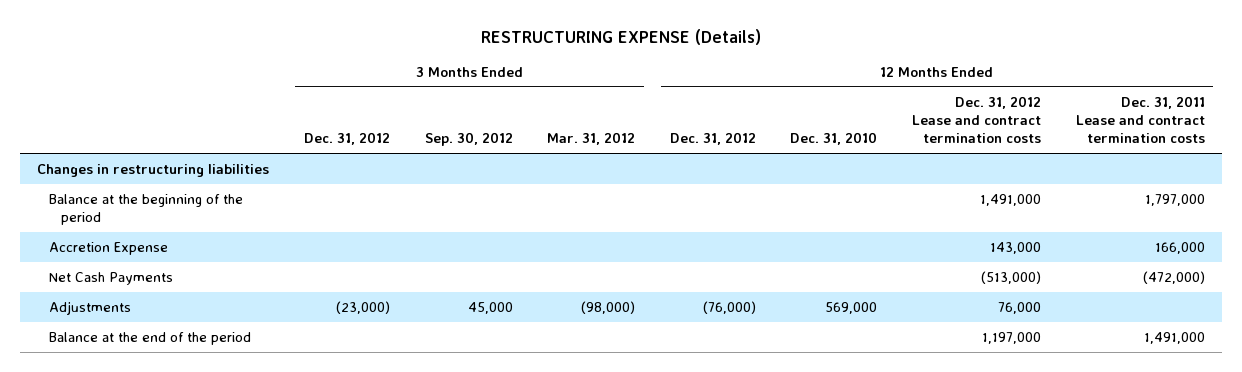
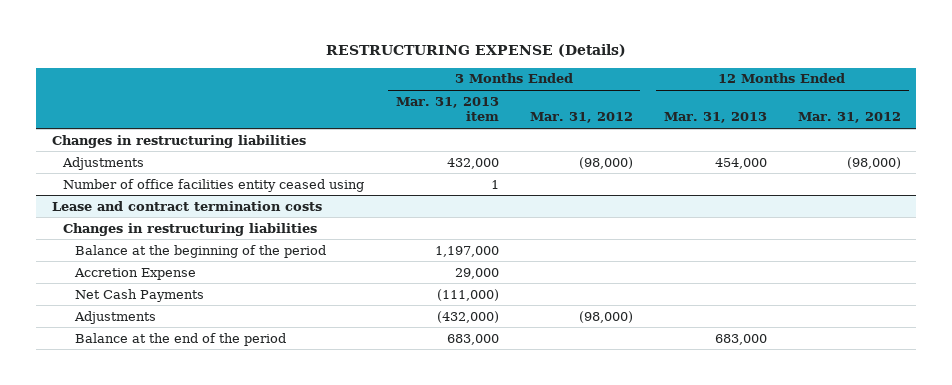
- | 3 Months Ended Dec. 31, 2012 | 3 Months Ended Sep. 30, 2012 | 3 Months Ended Mar. 31, 2012 | 12 Months Ended Dec. 31, 2012 | 12 Months Ended Dec. 31, 2010 | 12 Months Ended Dec. 31, 2012 Lease and contract termination costs | 12 Months Ended Dec. 31, 2011 Lease and contract termination costs
+ | 3 Months Ended Mar. 31, 2013 item | 3 Months Ended Mar. 31, 2012 | 12 Months Ended Mar. 31, 2013 | 12 Months Ended Mar. 31, 2012
- Balance at the beginning of the period | | | | | | 1,491,000 | 1,797,000
- Accretion Expense | | | | | | 143,000 | 166,000
- Net Cash Payments | | | | | | (513,000) | (472,000)
- Balance at the end of the period | | | | | | 1,197,000 | 1,491,000
+ Number of office facilities entity ceased using | 1 | | |
+ Lease and contract termination costs
+ Changes in restructuring liabilities
+ Balance at the beginning of the period | 1,197,000 | | |
+ Accretion Expense | 29,000 | | |
+ Net Cash Payments | (111,000) | | |
+ Adjustments | (432,000) | (98,000) | |
+ Balance at the end of the period | 683,000 | | 683,000 |

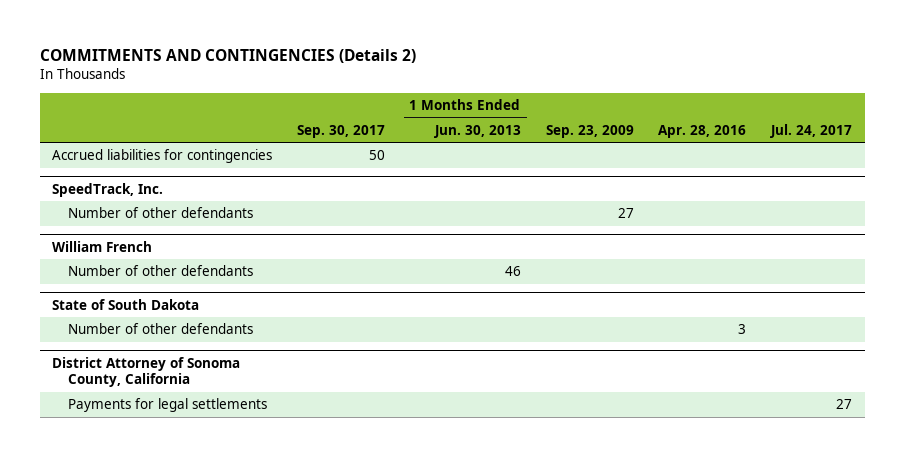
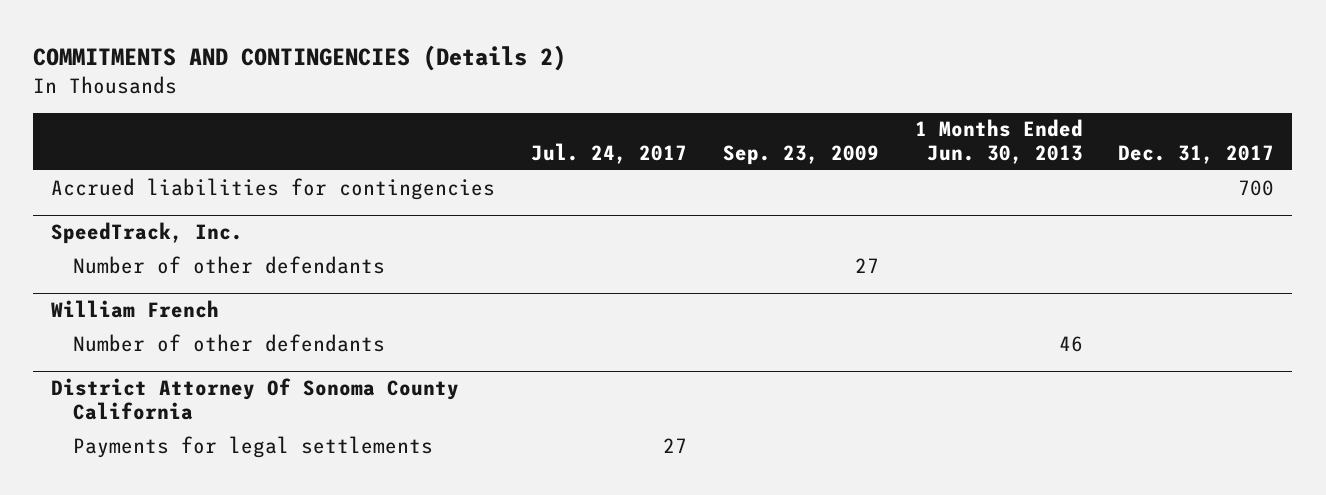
- | Sep. 30, 2017 | 1 Months Ended Jun. 30, 2013 | Sep. 23, 2009 | Apr. 28, 2016 | Jul. 24, 2017
+ | Jul. 24, 2017 | Sep. 23, 2009 | 1 Months Ended Jun. 30, 2013 | Dec. 31, 2017
- State of South Dakota
- Number of other defendants | | | | 3 |
- District Attorney of Sonoma County, California
+ District Attorney Of Sonoma County California

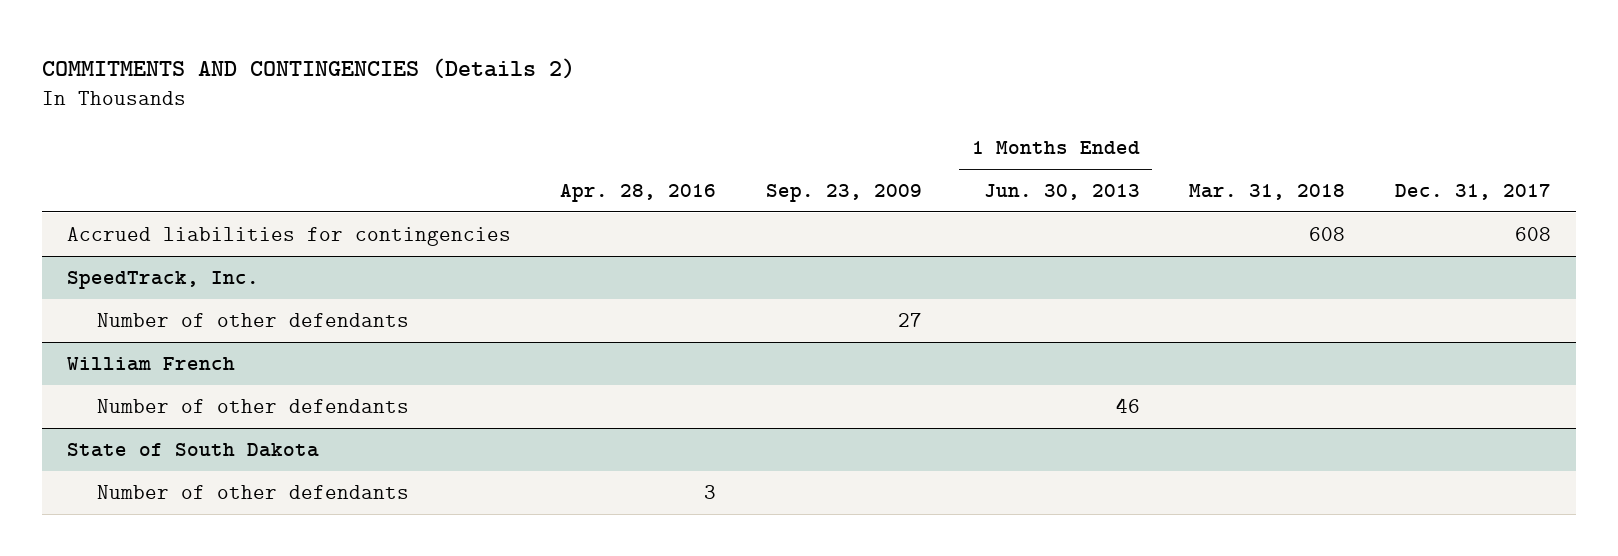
- | Jul. 24, 2017 | Sep. 23, 2009 | 1 Months Ended Jun. 30, 2013 | Dec. 31, 2017
+ | Apr. 28, 2016 | Sep. 23, 2009 | 1 Months Ended Jun. 30, 2013 | Mar. 31, 2018 | Dec. 31, 2017
- Accrued liabilities for contingencies | | | | 700
+ Accrued liabilities for contingencies | | | | 608 | 608
- District Attorney Of Sonoma County California
- Payments for legal settlements | 27 | | |
+ State of South Dakota
+ Number of other defendants | 3 | | | |

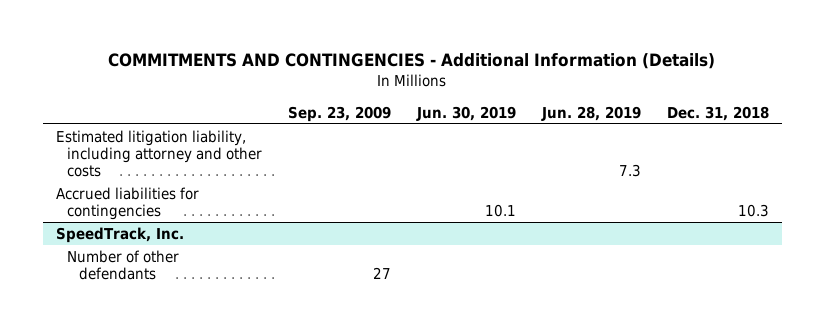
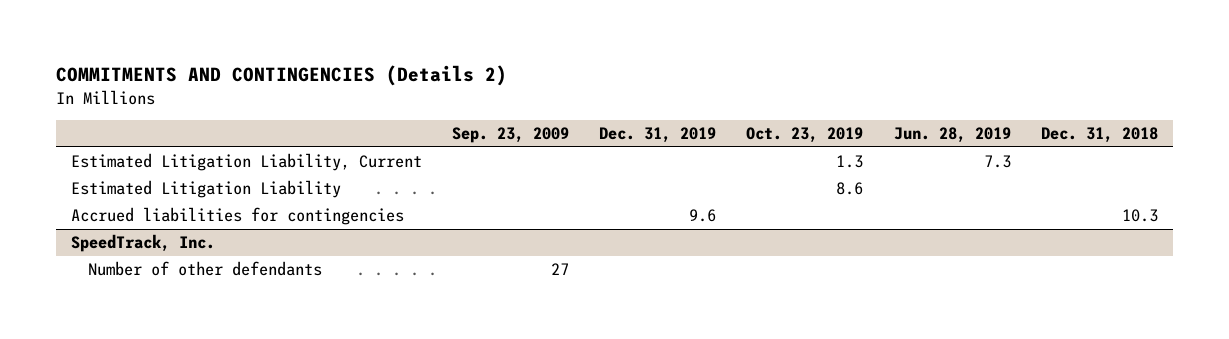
- COMMITMENTS AND CONTINGENCIES - Additional Information (Details)
+ COMMITMENTS AND CONTINGENCIES (Details 2)
- | Sep. 23, 2009 | Jun. 30, 2019 | Jun. 28, 2019 | Dec. 31, 2018
+ | Sep. 23, 2009 | Dec. 31, 2019 | Oct. 23, 2019 | Jun. 28, 2019 | Dec. 31, 2018
- Estimated litigation liability, including attorney and other costs | | | 7.3 |
+ Estimated Litigation Liability, Current | | | 1.3 | 7.3 |
+ Estimated Litigation Liability | | | 8.6 | |

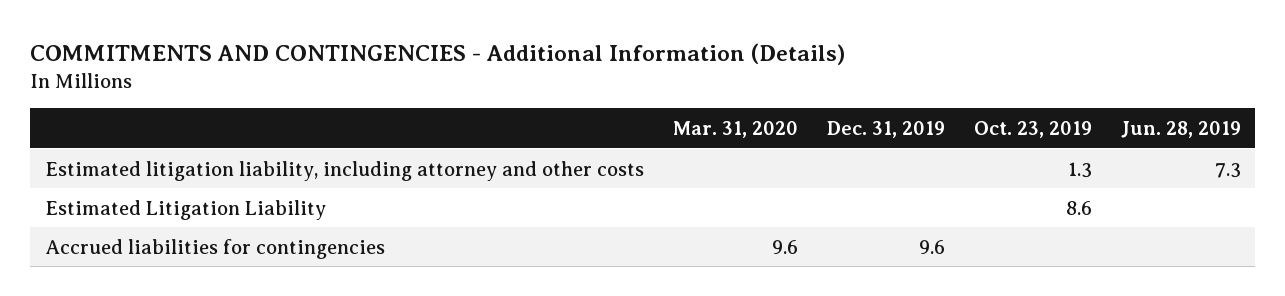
- COMMITMENTS AND CONTINGENCIES (Details 2)
+ COMMITMENTS AND CONTINGENCIES - Additional Information (Details)
- | Sep. 23, 2009 | Dec. 31, 2019 | Oct. 23, 2019 | Jun. 28, 2019 | Dec. 31, 2018
+ | Mar. 31, 2020 | Dec. 31, 2019 | Oct. 23, 2019 | Jun. 28, 2019
- Estimated Litigation Liability, Current | | | 1.3 | 7.3 |
+ Estimated litigation liability, including attorney and other costs | | | 1.3 | 7.3
- SpeedTrack, Inc.
- Number of other defendants | 27 | | | |

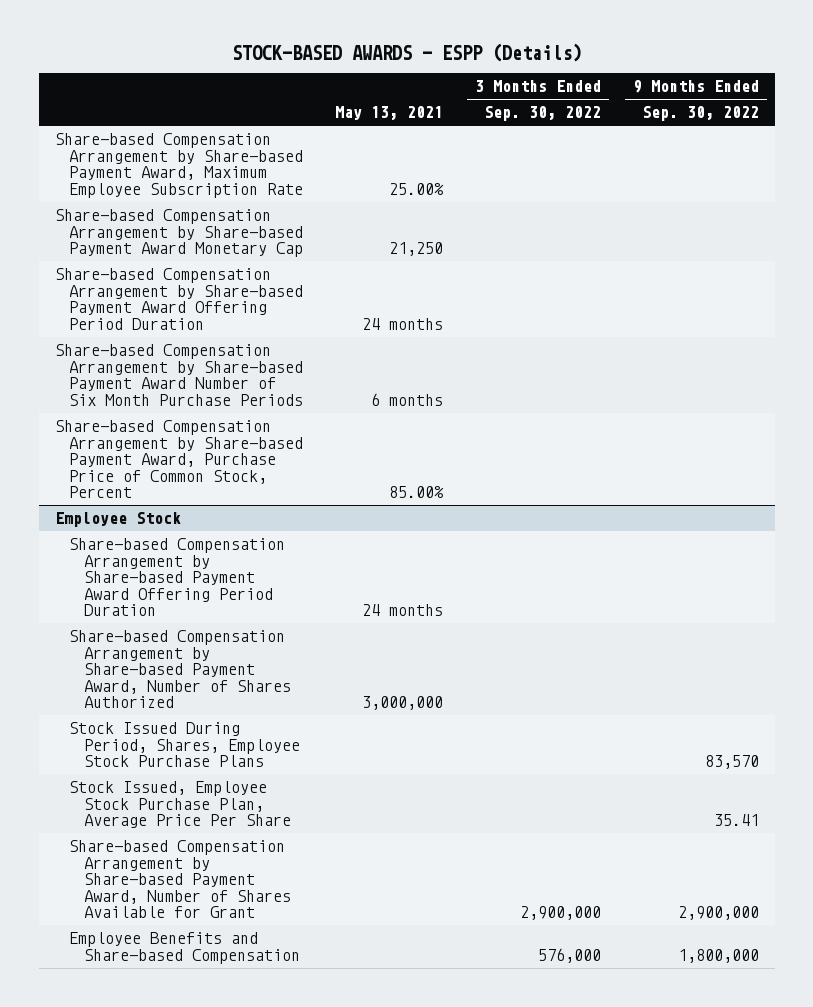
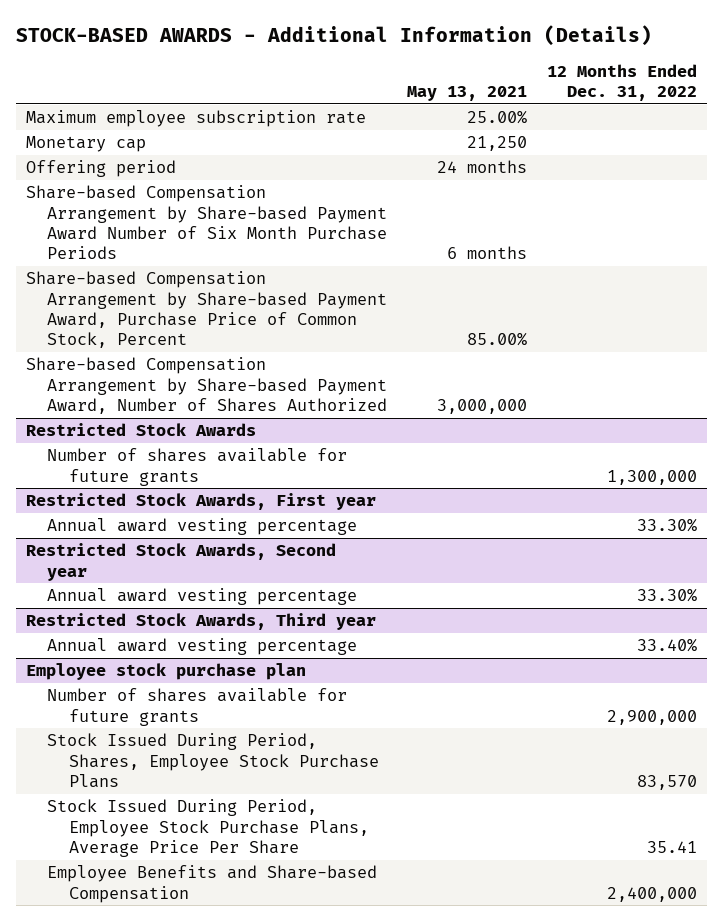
- STOCK-BASED AWARDS - ESPP (Details)
+ STOCK-BASED AWARDS - Additional Information (Details)
- | May 13, 2021 | 3 Months Ended Sep. 30, 2022 | 9 Months Ended Sep. 30, 2022
+ | May 13, 2021 | 12 Months Ended Dec. 31, 2022
- Share-based Compensation Arrangement by Share-based Payment Award, Maximum Employee Subscription Rate | 25.00% | |
- Share-based Compensation Arrangement by Share-based Payment Award Monetary Cap | 21,250 | |
- Share-based Compensation Arrangement by Share-based Payment Award Offering Period Duration | 24 months | |
+ Maximum employee subscription rate | 25.00% |
+ Monetary cap | 21,250 |
+ Offering period | 24 months |
- Employee Stock
- Share-based Compensation Arrangement by Share-based Payment Award Offering Period Duration | 24 months | |
- Share-based Compensation Arrangement by Share-based Payment Award, Number of Shares Authorized | 3,000,000 | |
+ Share-based Compensation Arrangement by Share-based Payment Award, Number of Shares Authorized | 3,000,000 |
+ Restricted Stock Awards
+ Number of shares available for future grants | | 1,300,000
+ Restricted Stock Awards, First year
+ Annual award vesting percentage | | 33.30%
+ Restricted Stock Awards, Second year
+ Annual award vesting percentage | | 33.30%
+ Restricted Stock Awards, Third year
+ Annual award vesting percentage | | 33.40%
+ Employee stock purchase plan
+ Number of shares available for future grants | | 2,900,000
- Stock Issued, Employee Stock Purchase Plan, Average Price Per Share | | | 35.41
- Share-based Compensation Arrangement by Share-based Payment Award, Number of Shares Available for Grant | | 2,900,000 | 2,900,000
+ Stock Issued During Period, Employee Stock Purchase Plans, Average Price Per Share | | 35.41

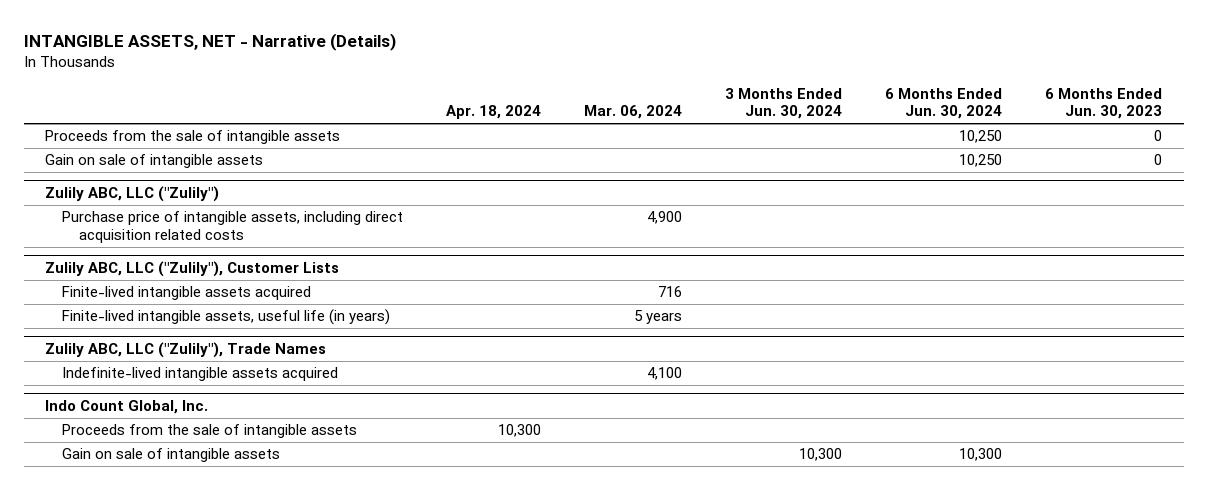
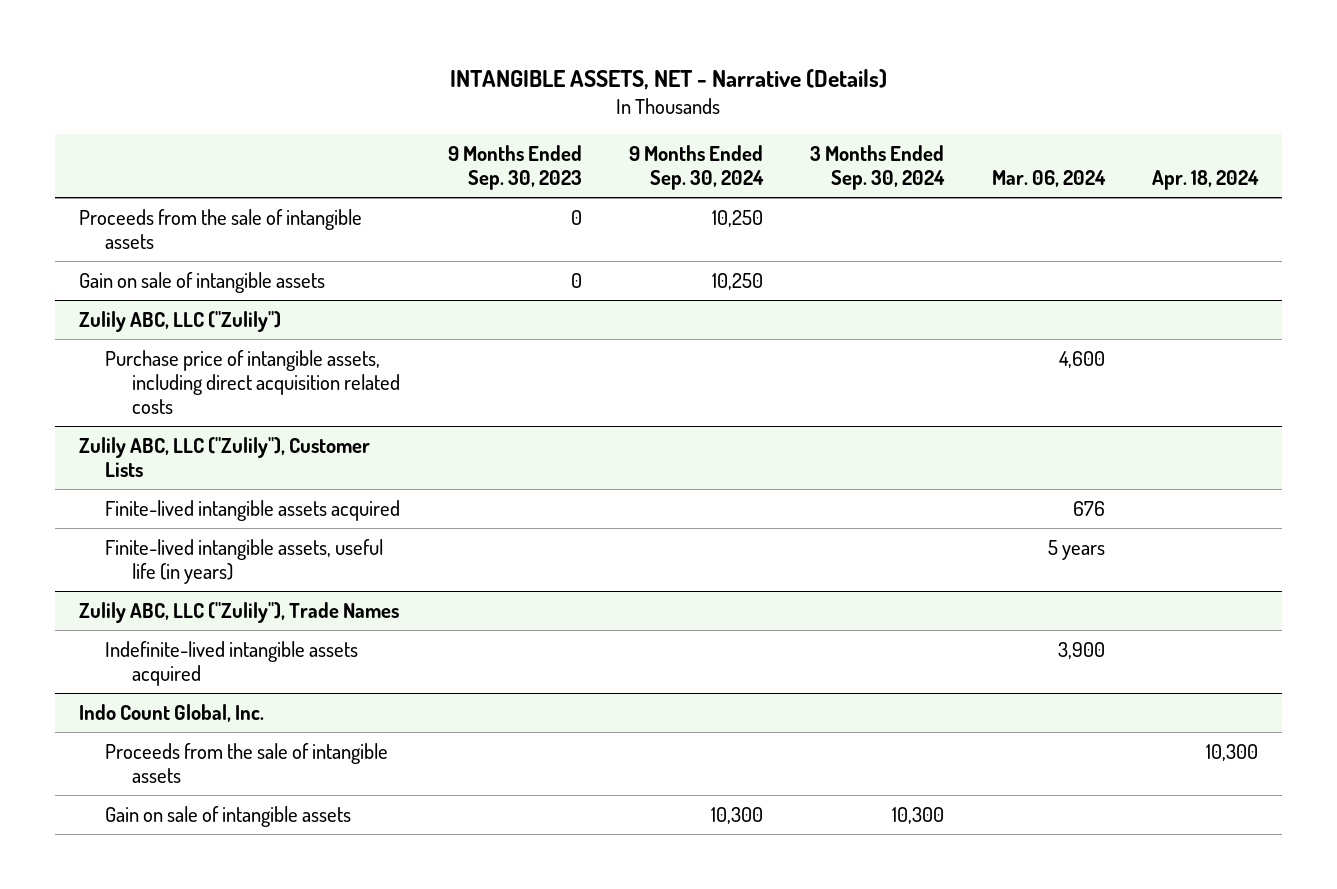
- | Apr. 18, 2024 | Mar. 06, 2024 | 3 Months Ended Jun. 30, 2024 | 6 Months Ended Jun. 30, 2024 | 6 Months Ended Jun. 30, 2023
+ | 9 Months Ended Sep. 30, 2023 | 9 Months Ended Sep. 30, 2024 | 3 Months Ended Sep. 30, 2024 | Mar. 06, 2024 | Apr. 18, 2024
@ Zulily ABC, LLC ("Zulily")
- Purchase price of intangible assets, including direct acquisition related costs | | 4,900 | | |
+ Purchase price of intangible assets, including direct acquisition related costs | | | | 4,600 |
@ Zulily ABC, LLC ("Zulily"), Customer Lists
- Finite-lived intangible assets acquired | | 716 | | |
+ Finite-lived intangible assets acquired | | | | 676 |
@ Zulily ABC, LLC ("Zulily"), Trade Names
- Indefinite-lived intangible assets acquired | | 4,100 | | |
+ Indefinite-lived intangible assets acquired | | | | 3,900 |

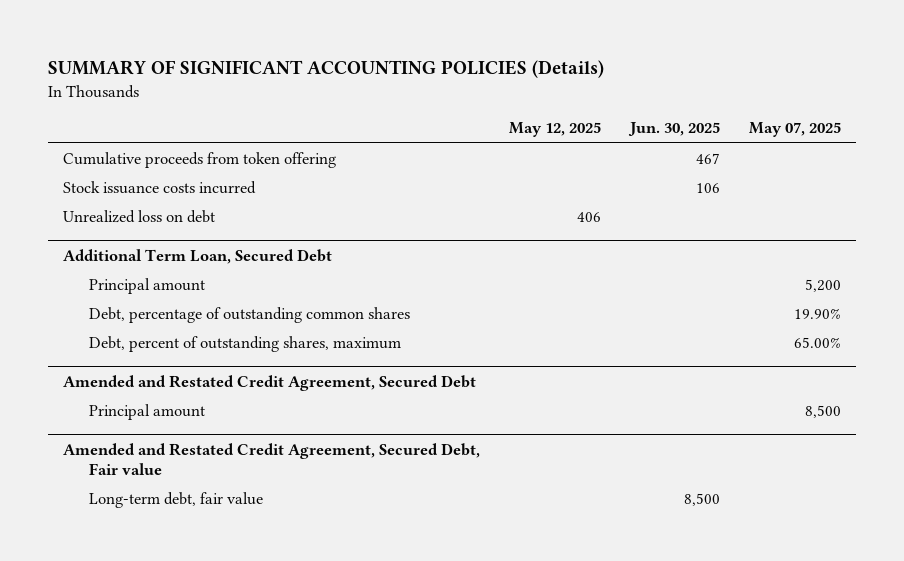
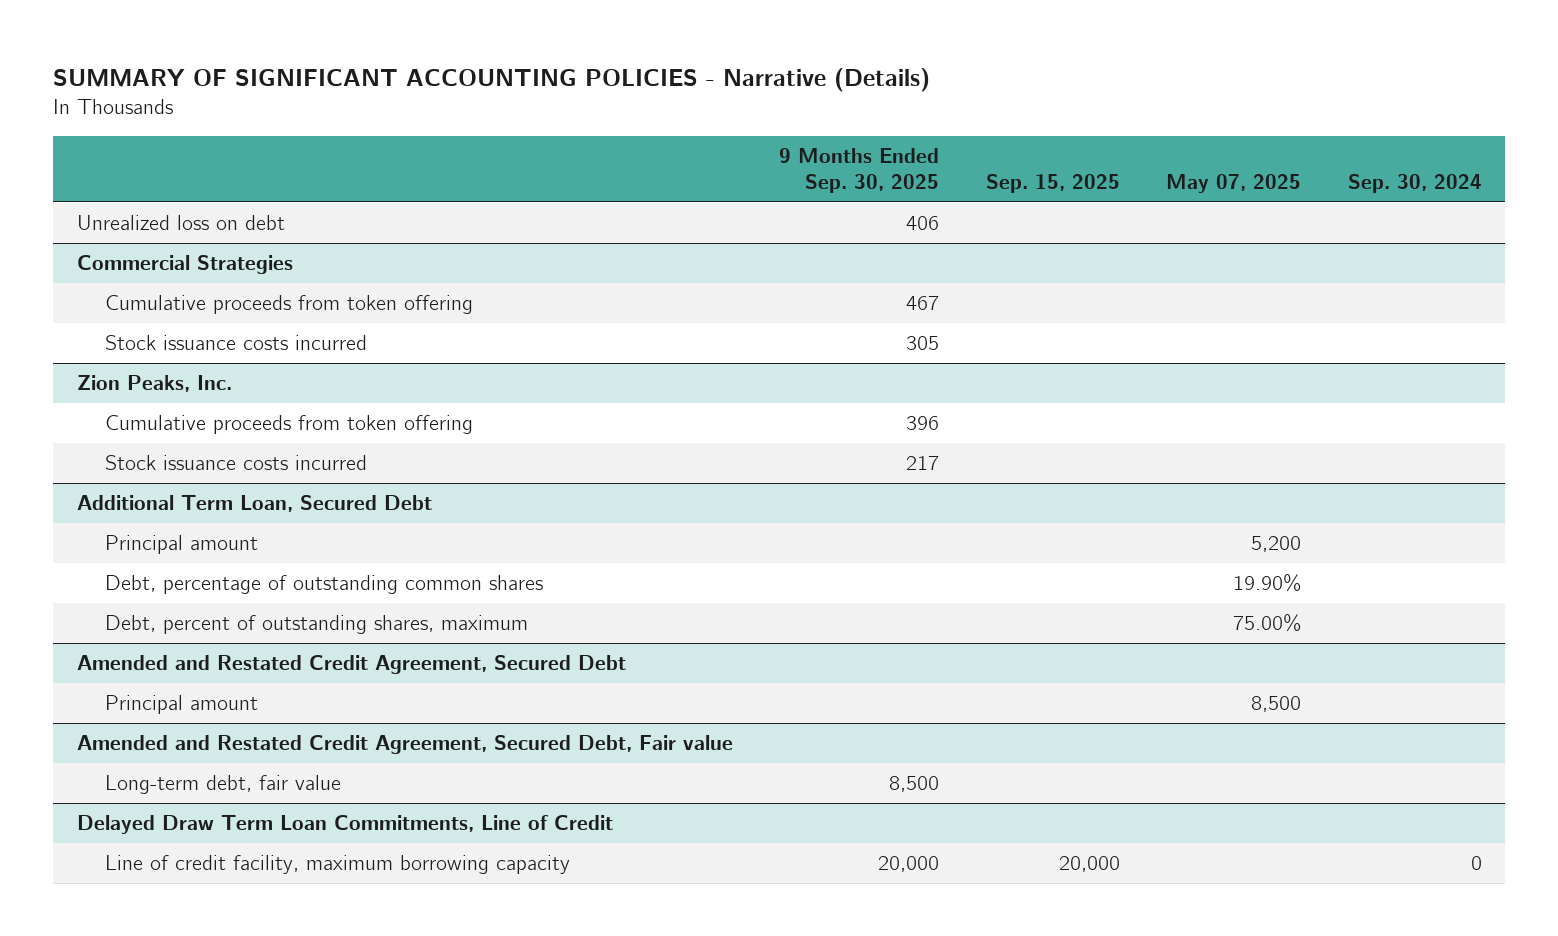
- SUMMARY OF SIGNIFICANT ACCOUNTING POLICIES (Details)
+ SUMMARY OF SIGNIFICANT ACCOUNTING POLICIES - Narrative (Details)
- | May 12, 2025 | Jun. 30, 2025 | May 07, 2025
+ | 9 Months Ended Sep. 30, 2025 | Sep. 15, 2025 | May 07, 2025 | Sep. 30, 2024
- Cumulative proceeds from token offering | | 467 |
- Stock issuance costs incurred | | 106 |
+ Commercial Strategies
+ Cumulative proceeds from token offering | 467 | | |
+ Stock issuance costs incurred | 305 | | |
+ Zion Peaks, Inc.
+ Cumulative proceeds from token offering | 396 | | |
+ Stock issuance costs incurred | 217 | | |
@ Additional Term Loan, Secured Debt
- Debt, percent of outstanding shares, maximum | | | 65.00%
+ Debt, percent of outstanding shares, maximum | | | 75.00% |
+ Delayed Draw Term Loan Commitments, Line of Credit
+ Line of credit facility, maximum borrowing capacity | 20,000 | 20,000 | | 0

